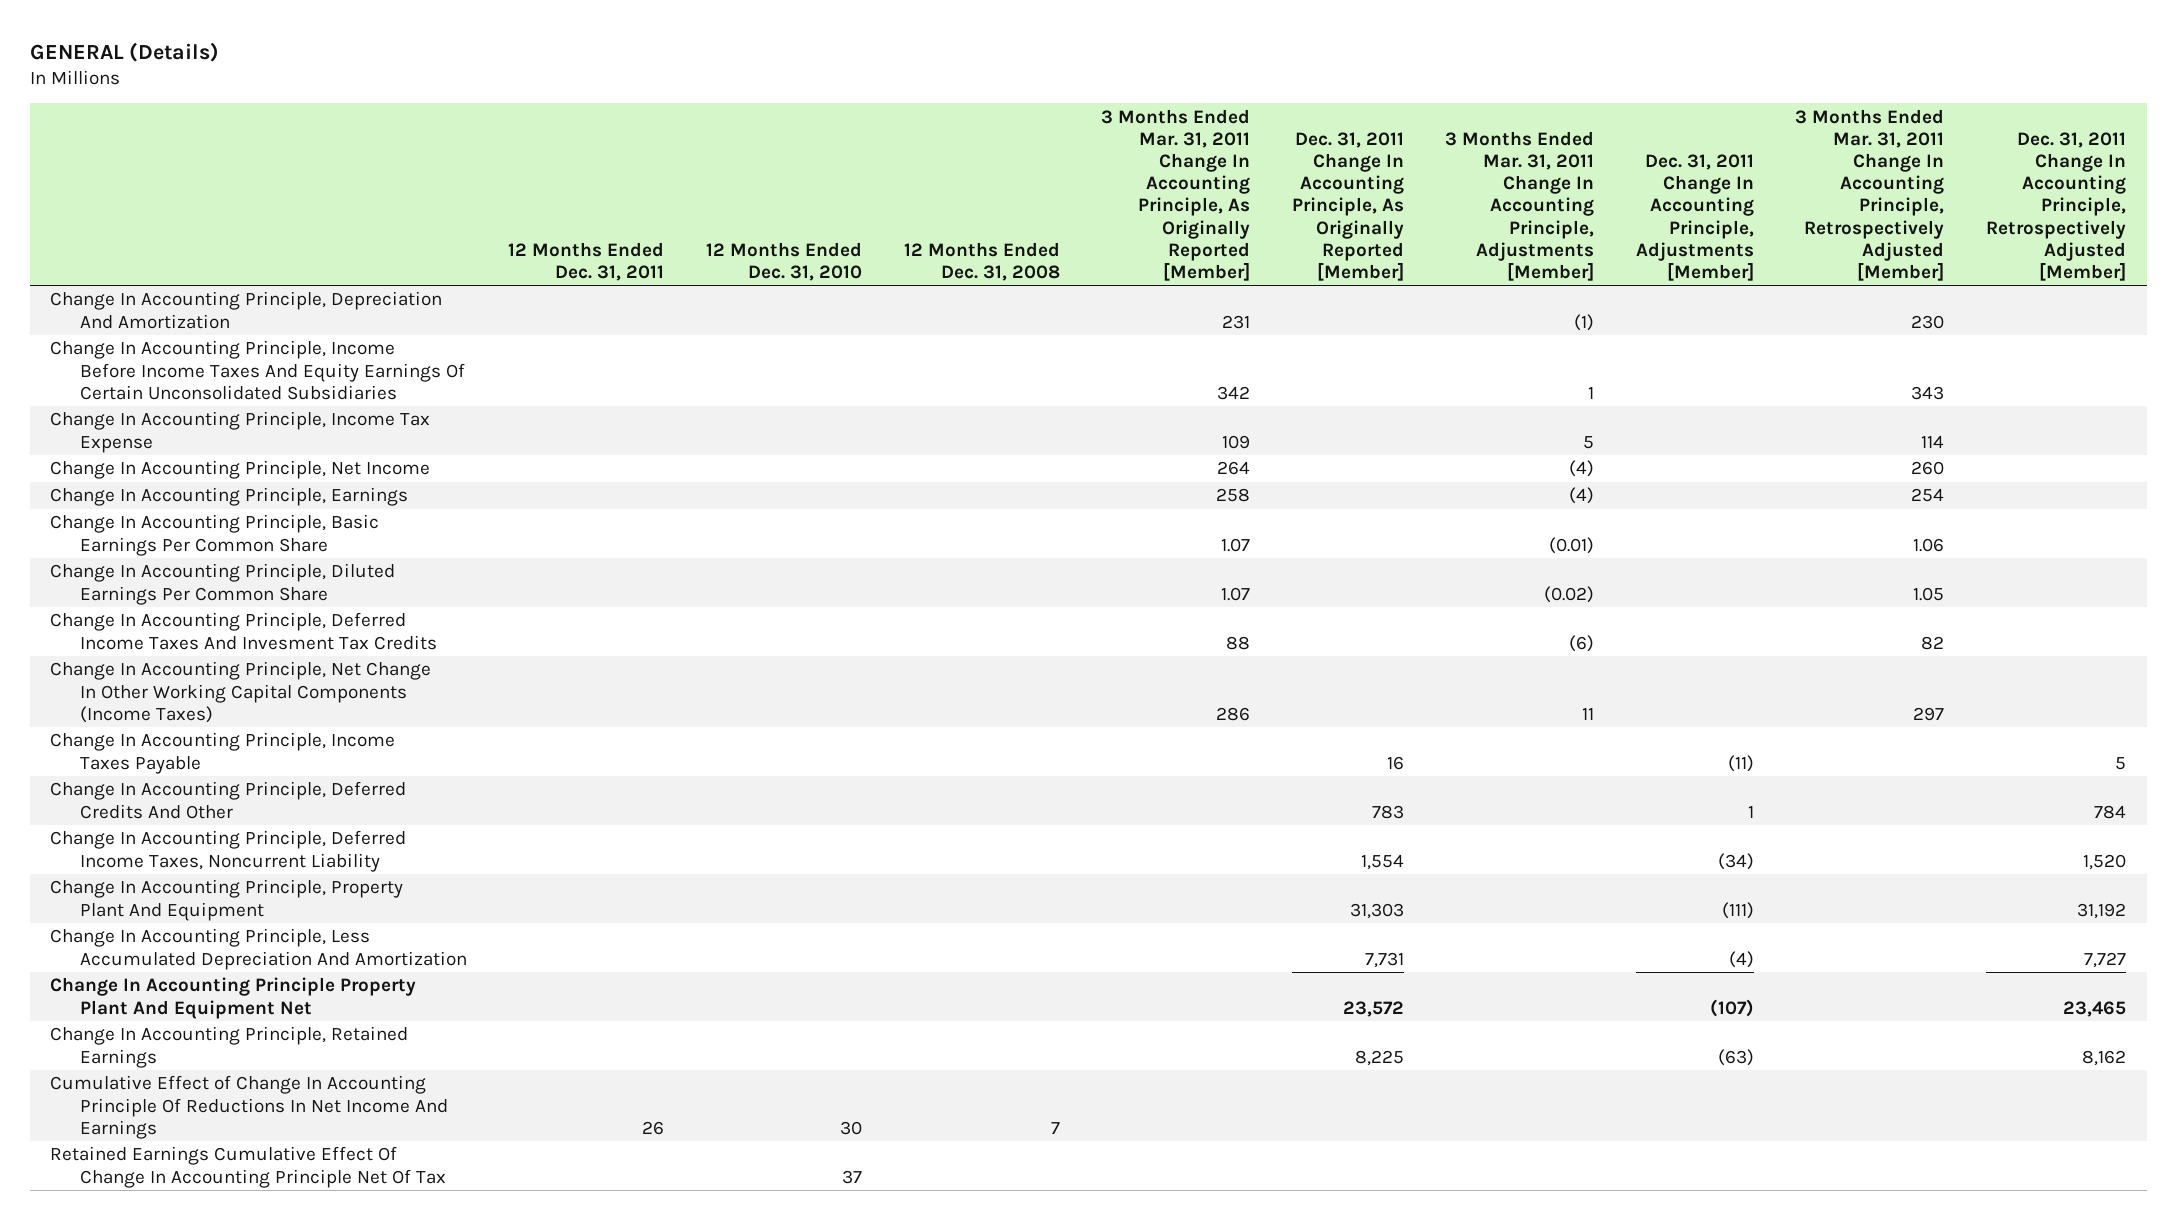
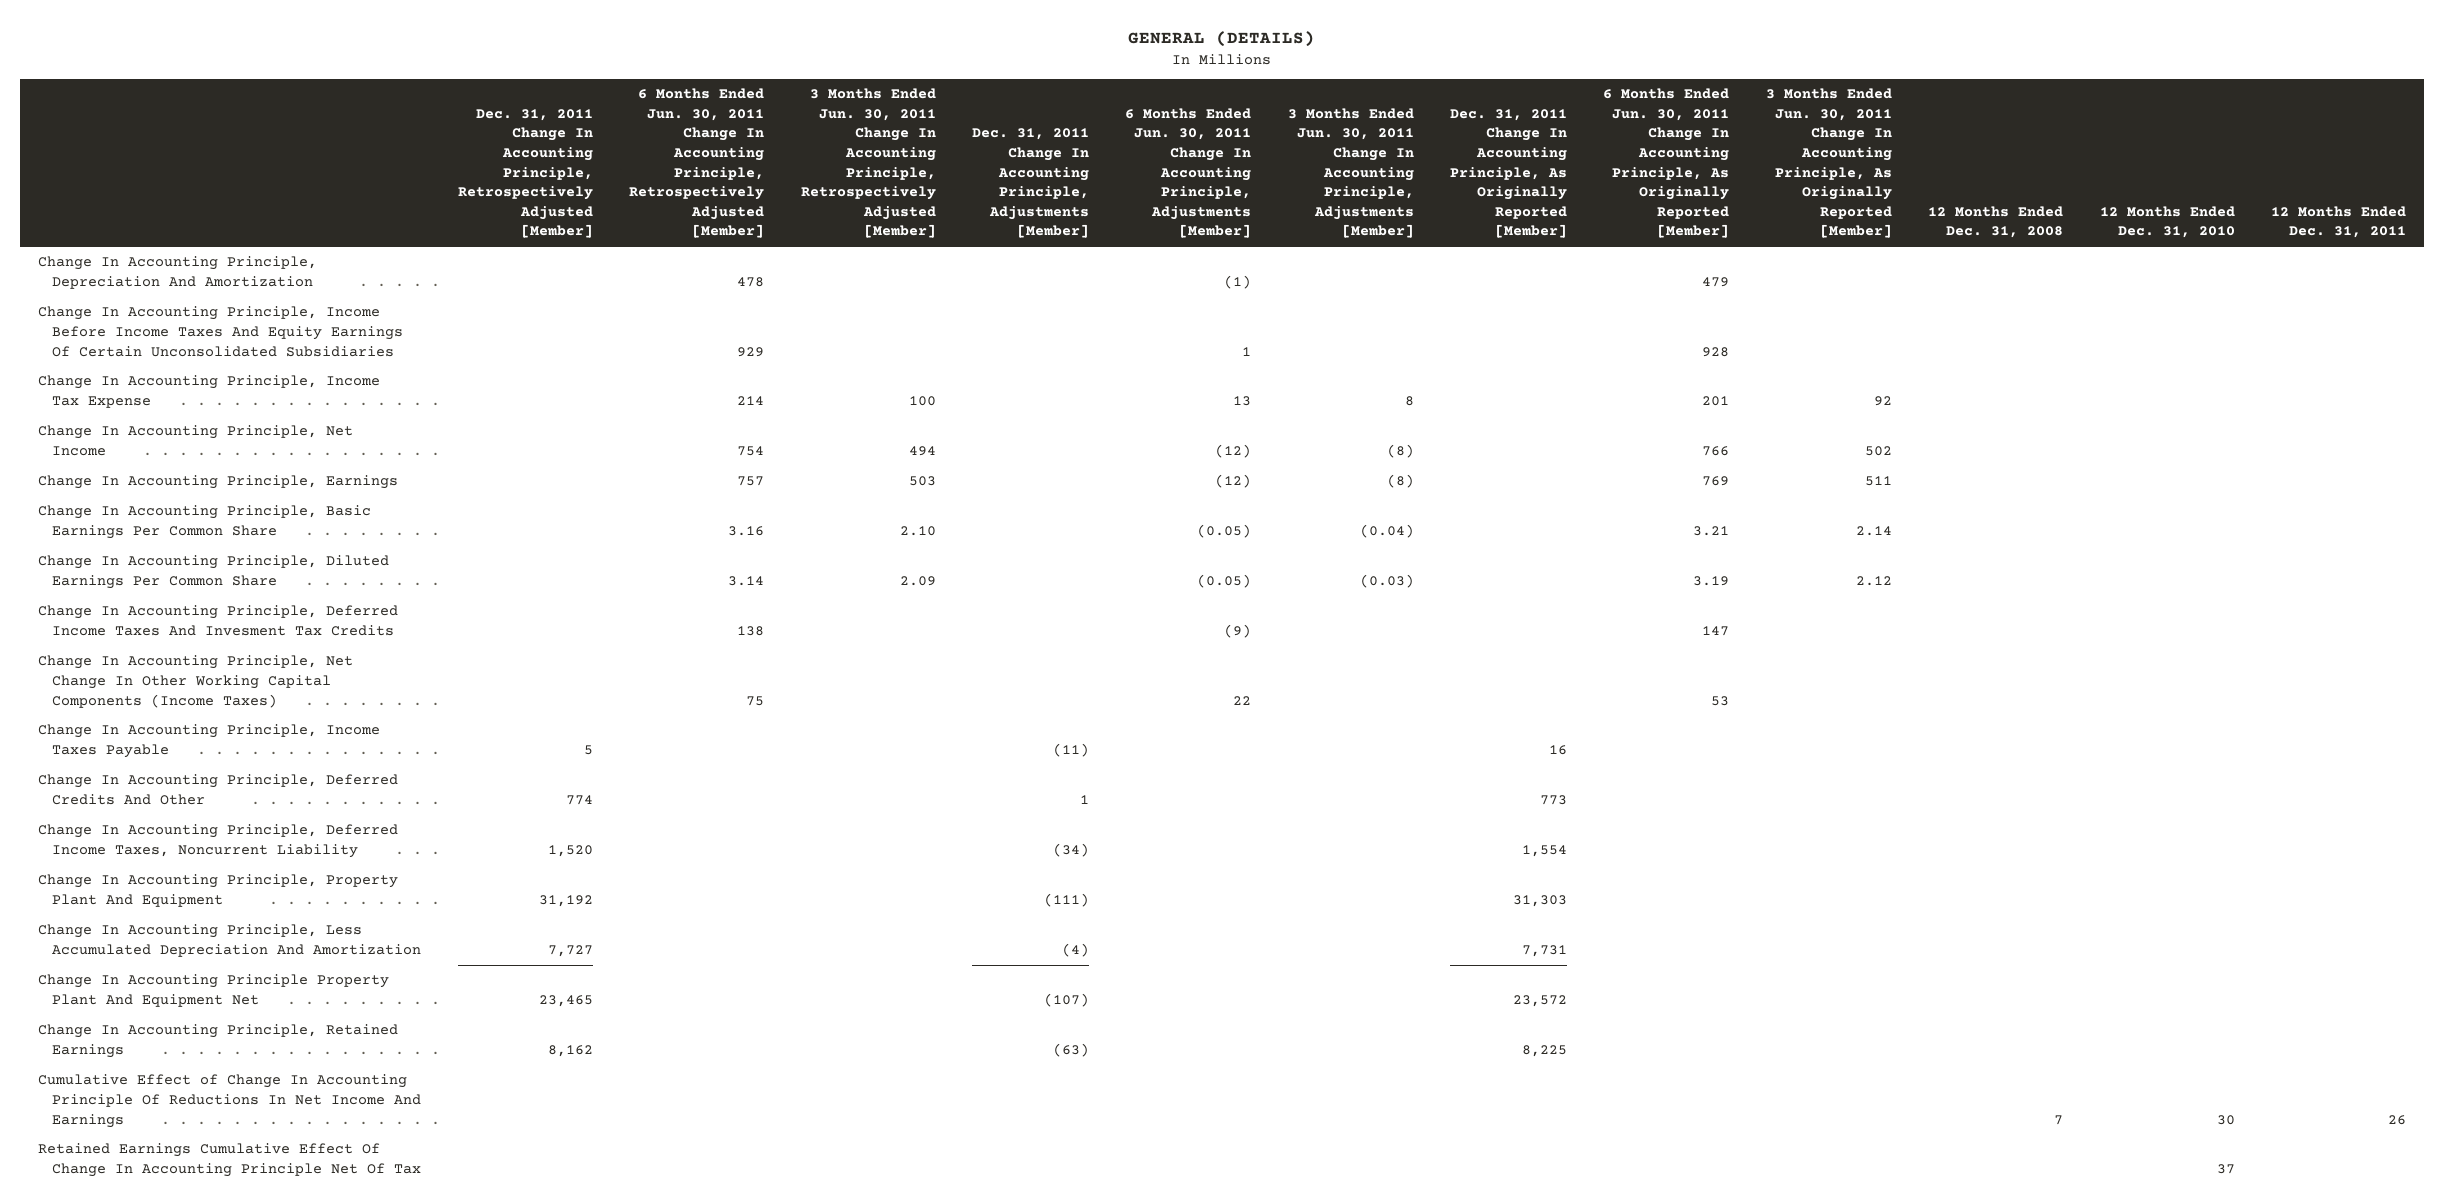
- GENERAL (Details)
+ GENERAL (DETAILS)
- | 12 Months Ended Dec. 31, 2011 | 12 Months Ended Dec. 31, 2010 | 12 Months Ended Dec. 31, 2008 | 3 Months Ended Mar. 31, 2011 Change In Accounting Principle, As Originally Reported [Member] | Dec. 31, 2011 Change In Accounting Principle, As Originally Reported [Member] | 3 Months Ended Mar. 31, 2011 Change In Accounting Principle, Adjustments [Member] | Dec. 31, 2011 Change In Accounting Principle, Adjustments [Member] | 3 Months Ended Mar. 31, 2011 Change In Accounting Principle, Retrospectively Adjusted [Member] | Dec. 31, 2011 Change In Accounting Principle, Retrospectively Adjusted [Member]
+ | Dec. 31, 2011 Change In Accounting Principle, Retrospectively Adjusted [Member] | 6 Months Ended Jun. 30, 2011 Change In Accounting Principle, Retrospectively Adjusted [Member] | 3 Months Ended Jun. 30, 2011 Change In Accounting Principle, Retrospectively Adjusted [Member] | Dec. 31, 2011 Change In Accounting Principle, Adjustments [Member] | 6 Months Ended Jun. 30, 2011 Change In Accounting Principle, Adjustments [Member] | 3 Months Ended Jun. 30, 2011 Change In Accounting Principle, Adjustments [Member] | Dec. 31, 2011 Change In Accounting Principle, As Originally Reported [Member] | 6 Months Ended Jun. 30, 2011 Change In Accounting Principle, As Originally Reported [Member] | 3 Months Ended Jun. 30, 2011 Change In Accounting Principle, As Originally Reported [Member] | 12 Months Ended Dec. 31, 2008 | 12 Months Ended Dec. 31, 2010 | 12 Months Ended Dec. 31, 2011
- Change In Accounting Principle, Deferred Credits And Other | | | | | 783 | | 1 | | 784
+ Change In Accounting Principle, Deferred Credits And Other | 774 | | | 1 | | | 773 | | | | |

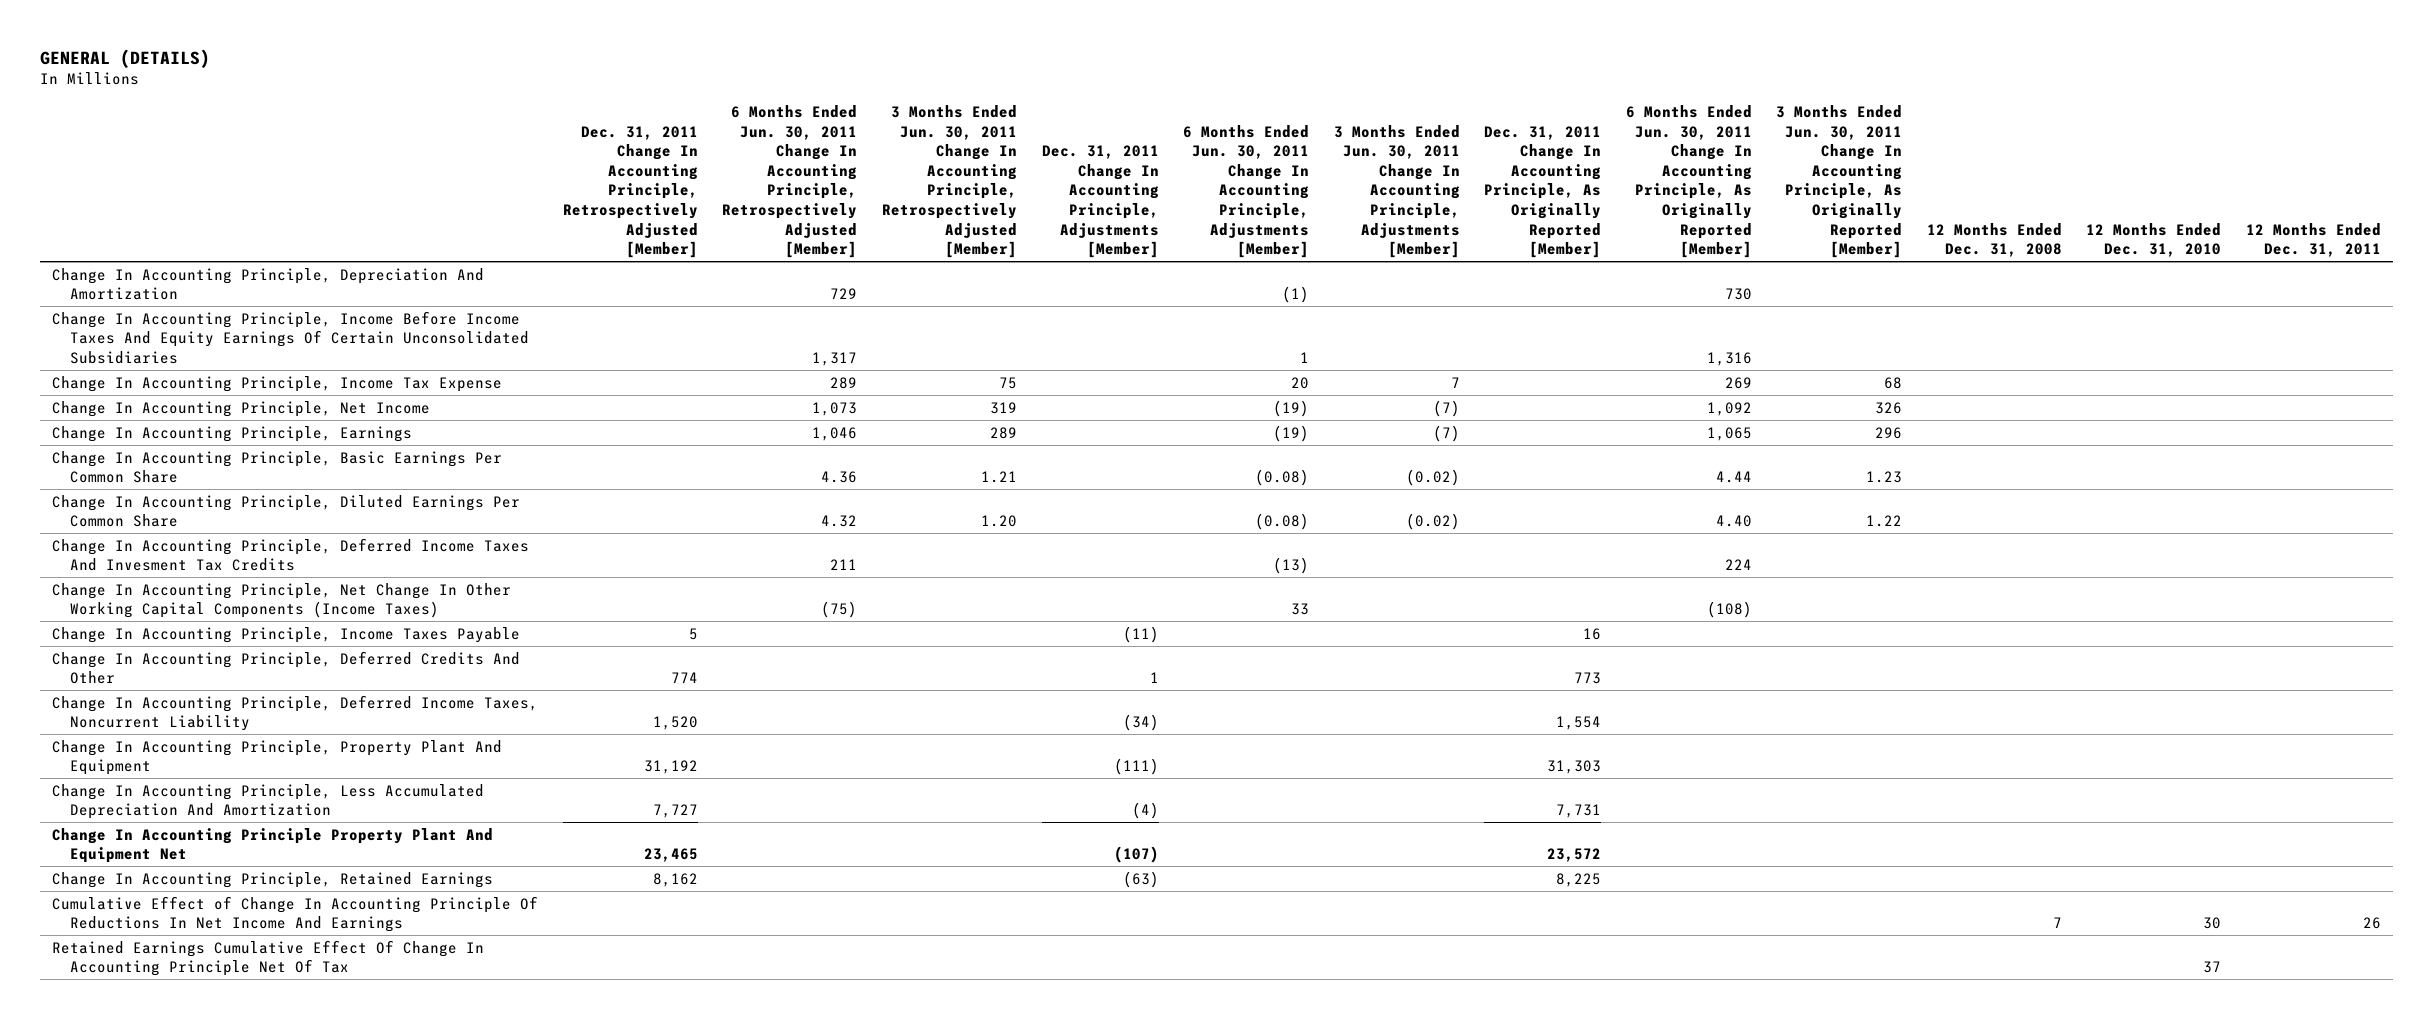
- Change In Accounting Principle, Depreciation And Amortization | | 478 | | | (1) | | | 479 | | | |
- Change In Accounting Principle, Income Before Income Taxes And Equity Earnings Of Certain Unconsolidated Subsidiaries | | 929 | | | 1 | | | 928 | | | |
- Change In Accounting Principle, Income Tax Expense | | 214 | 100 | | 13 | 8 | | 201 | 92 | | |
- Change In Accounting Principle, Net Income | | 754 | 494 | | (12) | (8) | | 766 | 502 | | |
- Change In Accounting Principle, Earnings | | 757 | 503 | | (12) | (8) | | 769 | 511 | | |
- Change In Accounting Principle, Basic Earnings Per Common Share | | 3.16 | 2.10 | | (0.05) | (0.04) | | 3.21 | 2.14 | | |
- Change In Accounting Principle, Diluted Earnings Per Common Share | | 3.14 | 2.09 | | (0.05) | (0.03) | | 3.19 | 2.12 | | |
- Change In Accounting Principle, Deferred Income Taxes And Invesment Tax Credits | | 138 | | | (9) | | | 147 | | | |
- Change In Accounting Principle, Net Change In Other Working Capital Components (Income Taxes) | | 75 | | | 22 | | | 53 | | | |
+ Change In Accounting Principle, Depreciation And Amortization | | 729 | | | (1) | | | 730 | | | |
+ Change In Accounting Principle, Income Before Income Taxes And Equity Earnings Of Certain Unconsolidated Subsidiaries | | 1,317 | | | 1 | | | 1,316 | | | |
+ Change In Accounting Principle, Income Tax Expense | | 289 | 75 | | 20 | 7 | | 269 | 68 | | |
+ Change In Accounting Principle, Net Income | | 1,073 | 319 | | (19) | (7) | | 1,092 | 326 | | |
+ Change In Accounting Principle, Earnings | | 1,046 | 289 | | (19) | (7) | | 1,065 | 296 | | |
+ Change In Accounting Principle, Basic Earnings Per Common Share | | 4.36 | 1.21 | | (0.08) | (0.02) | | 4.44 | 1.23 | | |
+ Change In Accounting Principle, Diluted Earnings Per Common Share | | 4.32 | 1.20 | | (0.08) | (0.02) | | 4.40 | 1.22 | | |
+ Change In Accounting Principle, Deferred Income Taxes And Invesment Tax Credits | | 211 | | | (13) | | | 224 | | | |
+ Change In Accounting Principle, Net Change In Other Working Capital Components (Income Taxes) | | (75) | | | 33 | | | (108) | | | |

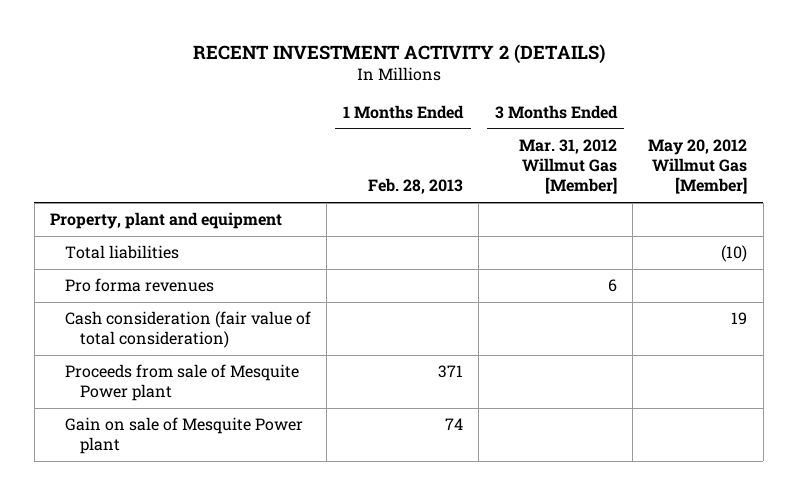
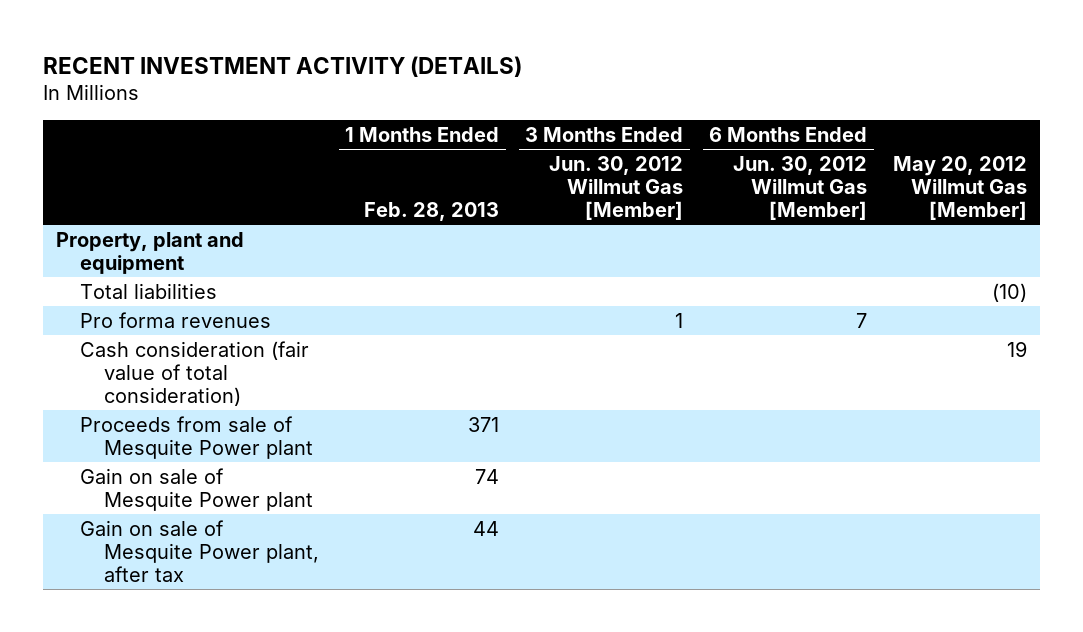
- RECENT INVESTMENT ACTIVITY 2 (DETAILS)
+ RECENT INVESTMENT ACTIVITY (DETAILS)
- | 1 Months Ended Feb. 28, 2013 | 3 Months Ended Mar. 31, 2012 Willmut Gas [Member] | May 20, 2012 Willmut Gas [Member]
+ | 1 Months Ended Feb. 28, 2013 | 3 Months Ended Jun. 30, 2012 Willmut Gas [Member] | 6 Months Ended Jun. 30, 2012 Willmut Gas [Member] | May 20, 2012 Willmut Gas [Member]
+ Gain on sale of Mesquite Power plant, after tax | 44 | | |

